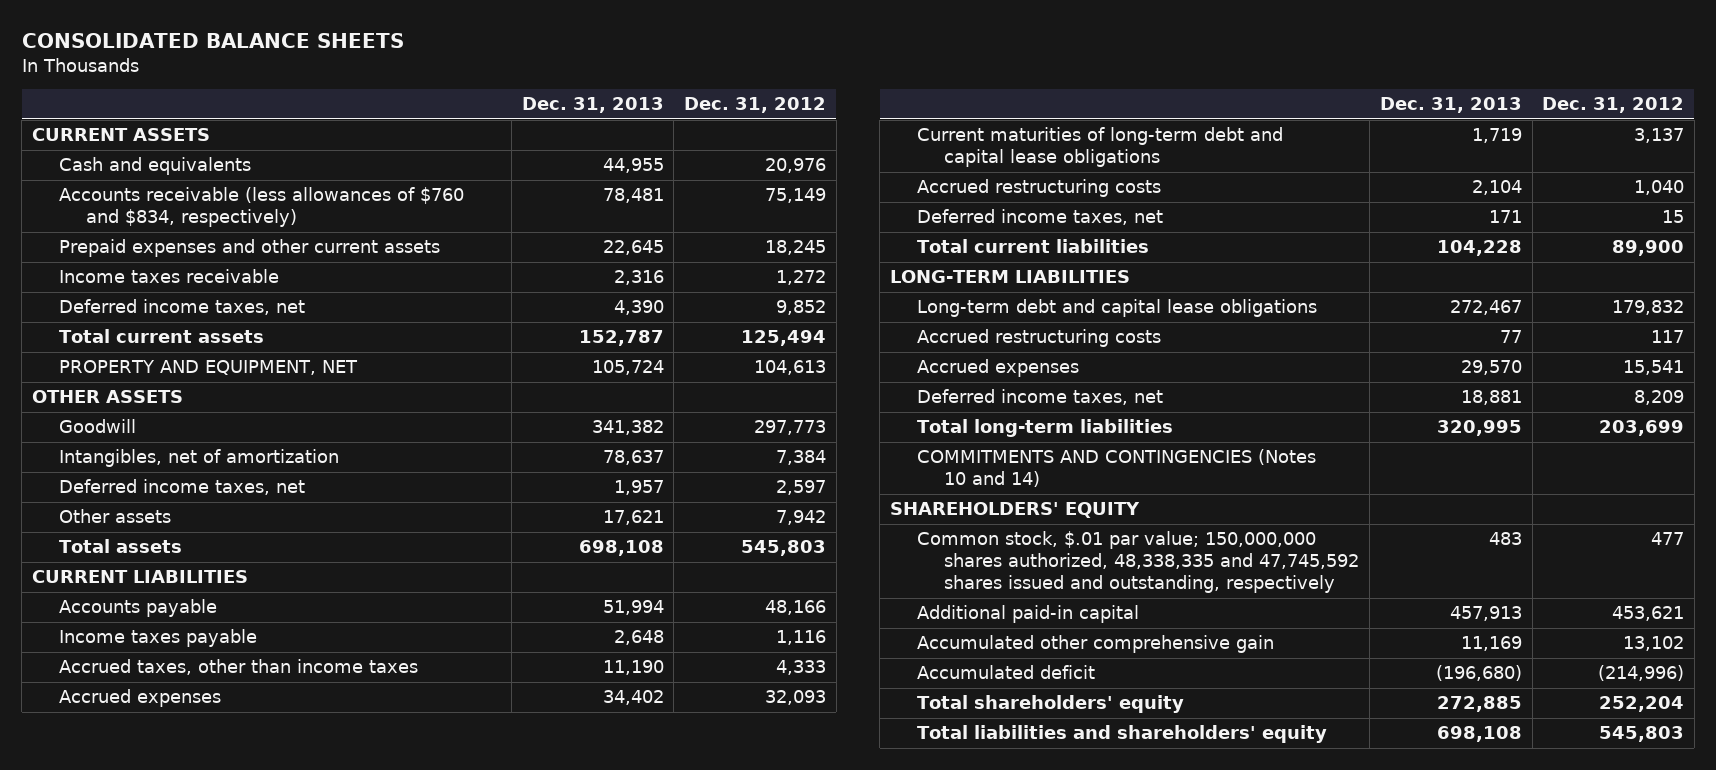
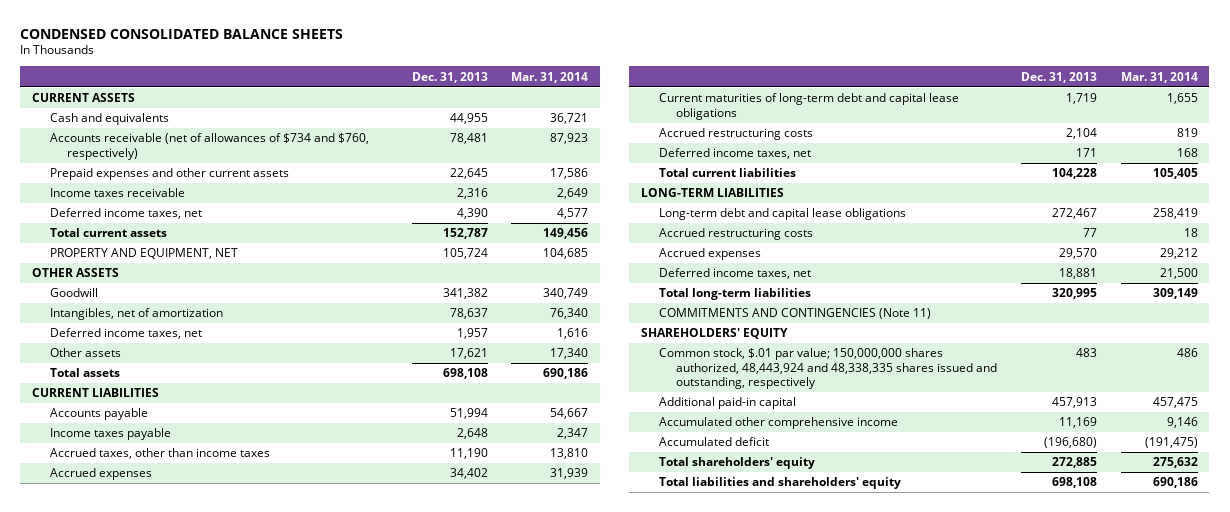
- CONSOLIDATED BALANCE SHEETS
+ CONDENSED CONSOLIDATED BALANCE SHEETS
- | Dec. 31, 2013 | Dec. 31, 2012
+ | Dec. 31, 2013 | Mar. 31, 2014
- Accounts receivable (less allowances of $760 and $834, respectively) | 78,481 | 75,149
+ Accounts receivable (net of allowances of $734 and $760, respectively) | 78,481 | 87,923
- COMMITMENTS AND CONTINGENCIES (Notes 10 and 14)
+ COMMITMENTS AND CONTINGENCIES (Note 11)
- Common stock, $.01 par value; 150,000,000 shares authorized, 48,338,335 and 47,745,592 shares issued and outstanding, respectively | 483 | 477
+ Common stock, $.01 par value; 150,000,000 shares authorized, 48,443,924 and 48,338,335 shares issued and outstanding, respectively | 483 | 486
- Accumulated other comprehensive gain | 11,169 | 13,102
+ Accumulated other comprehensive income | 11,169 | 9,146

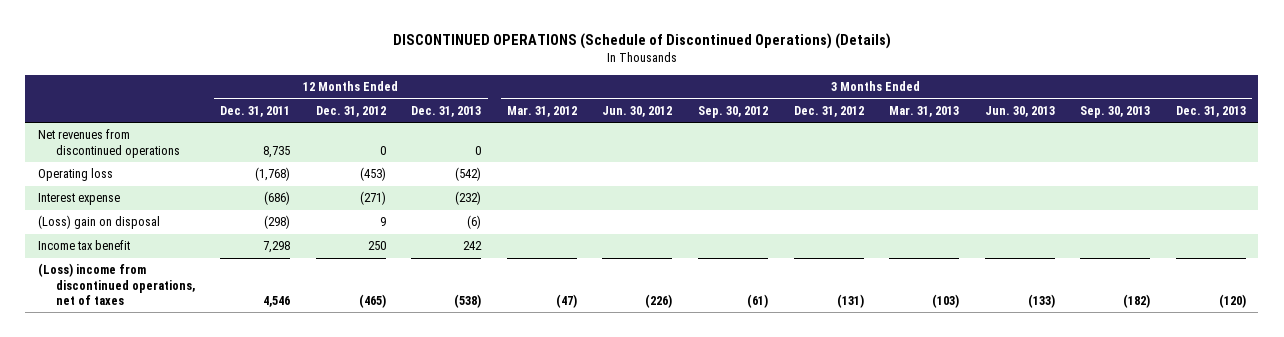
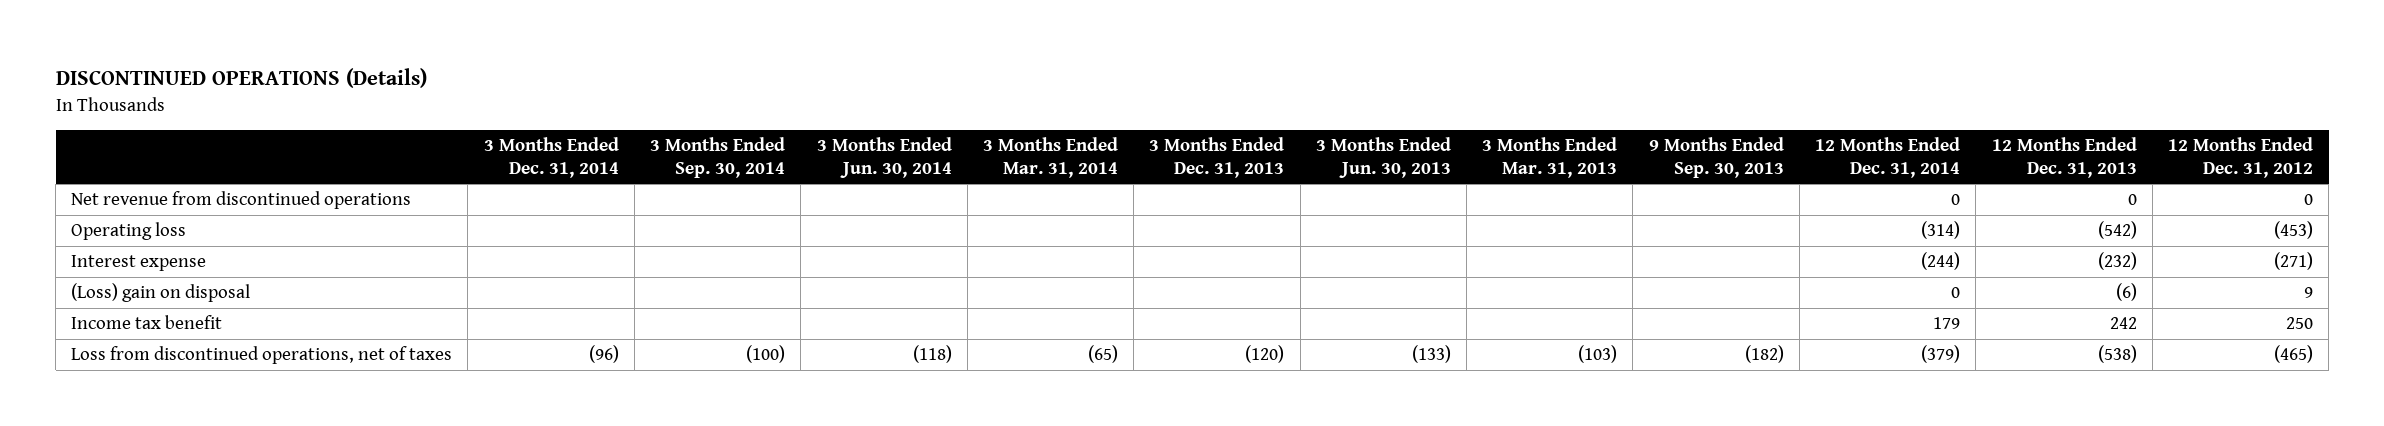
- DISCONTINUED OPERATIONS (Schedule of Discontinued Operations) (Details)
+ DISCONTINUED OPERATIONS (Details)
- | 12 Months Ended Dec. 31, 2011 | 12 Months Ended Dec. 31, 2012 | 12 Months Ended Dec. 31, 2013 | 3 Months Ended Mar. 31, 2012 | 3 Months Ended Jun. 30, 2012 | 3 Months Ended Sep. 30, 2012 | 3 Months Ended Dec. 31, 2012 | 3 Months Ended Mar. 31, 2013 | 3 Months Ended Jun. 30, 2013 | 3 Months Ended Sep. 30, 2013 | 3 Months Ended Dec. 31, 2013
+ | 3 Months Ended Dec. 31, 2014 | 3 Months Ended Sep. 30, 2014 | 3 Months Ended Jun. 30, 2014 | 3 Months Ended Mar. 31, 2014 | 3 Months Ended Dec. 31, 2013 | 3 Months Ended Jun. 30, 2013 | 3 Months Ended Mar. 31, 2013 | 9 Months Ended Sep. 30, 2013 | 12 Months Ended Dec. 31, 2014 | 12 Months Ended Dec. 31, 2013 | 12 Months Ended Dec. 31, 2012
- Net revenues from discontinued operations | 8,735 | 0 | 0 | | | | | | | |
+ Net revenue from discontinued operations | | | | | | | | | 0 | 0 | 0
- (Loss) income from discontinued operations, net of taxes | 4,546 | (465) | (538) | (47) | (226) | (61) | (131) | (103) | (133) | (182) | (120)
+ Loss from discontinued operations, net of taxes | (96) | (100) | (118) | (65) | (120) | (133) | (103) | (182) | (379) | (538) | (465)

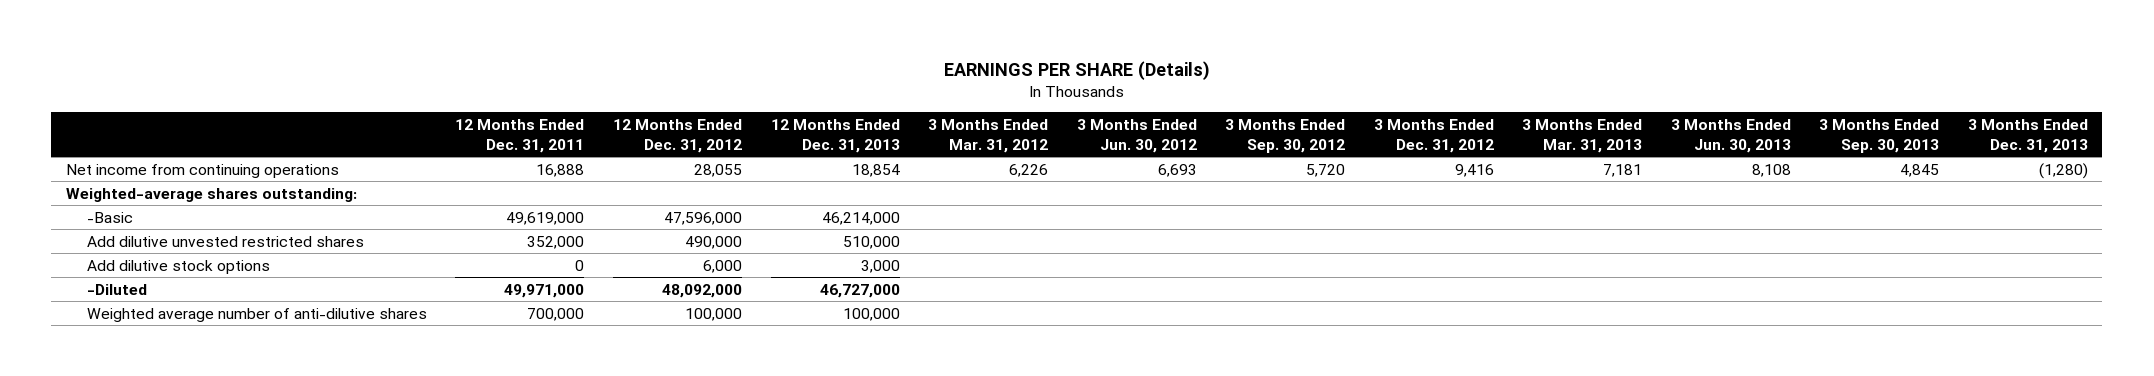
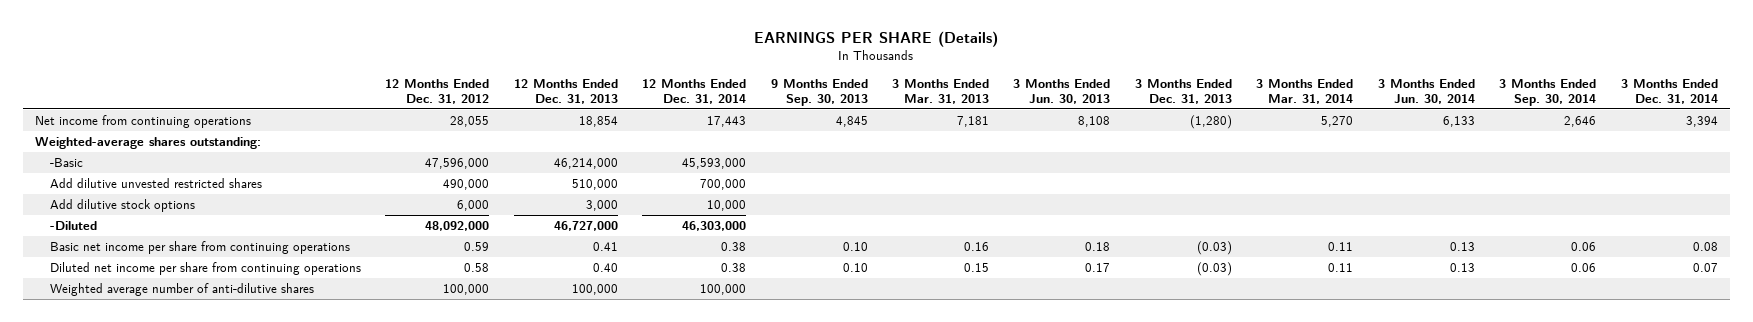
- | 12 Months Ended Dec. 31, 2011 | 12 Months Ended Dec. 31, 2012 | 12 Months Ended Dec. 31, 2013 | 3 Months Ended Mar. 31, 2012 | 3 Months Ended Jun. 30, 2012 | 3 Months Ended Sep. 30, 2012 | 3 Months Ended Dec. 31, 2012 | 3 Months Ended Mar. 31, 2013 | 3 Months Ended Jun. 30, 2013 | 3 Months Ended Sep. 30, 2013 | 3 Months Ended Dec. 31, 2013
+ | 12 Months Ended Dec. 31, 2012 | 12 Months Ended Dec. 31, 2013 | 12 Months Ended Dec. 31, 2014 | 9 Months Ended Sep. 30, 2013 | 3 Months Ended Mar. 31, 2013 | 3 Months Ended Jun. 30, 2013 | 3 Months Ended Dec. 31, 2013 | 3 Months Ended Mar. 31, 2014 | 3 Months Ended Jun. 30, 2014 | 3 Months Ended Sep. 30, 2014 | 3 Months Ended Dec. 31, 2014
+ Basic net income per share from continuing operations | 0.59 | 0.41 | 0.38 | 0.10 | 0.16 | 0.18 | (0.03) | 0.11 | 0.13 | 0.06 | 0.08
+ Diluted net income per share from continuing operations | 0.58 | 0.40 | 0.38 | 0.10 | 0.15 | 0.17 | (0.03) | 0.11 | 0.13 | 0.06 | 0.07

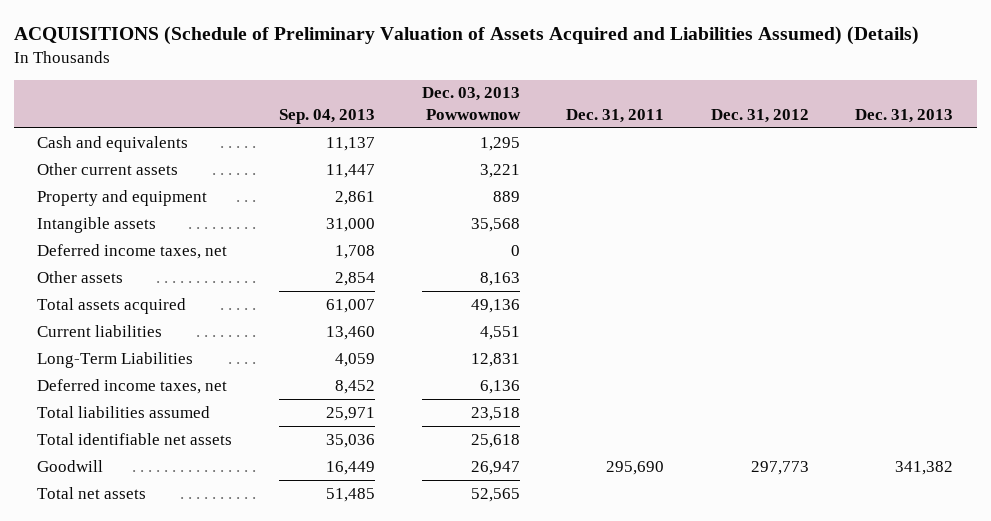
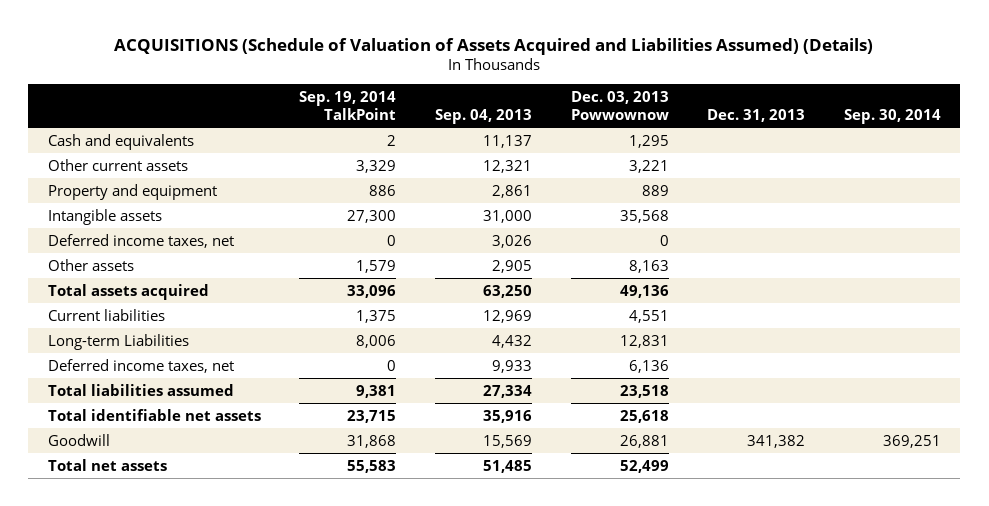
- ACQUISITIONS (Schedule of Preliminary Valuation of Assets Acquired and Liabilities Assumed) (Details)
+ ACQUISITIONS (Schedule of Valuation of Assets Acquired and Liabilities Assumed) (Details)
- | Sep. 04, 2013 | Dec. 03, 2013 Powwownow | Dec. 31, 2011 | Dec. 31, 2012 | Dec. 31, 2013
+ | Sep. 19, 2014 TalkPoint | Sep. 04, 2013 | Dec. 03, 2013 Powwownow | Dec. 31, 2013 | Sep. 30, 2014
- Other current assets | 11,447 | 3,221 | | |
+ Other current assets | 3,329 | 12,321 | 3,221 | |
- Deferred income taxes, net | 1,708 | 0 | | |
- Other assets | 2,854 | 8,163 | | |
- Total assets acquired | 61,007 | 49,136 | | |
- Current liabilities | 13,460 | 4,551 | | |
- Long-Term Liabilities | 4,059 | 12,831 | | |
- Deferred income taxes, net | 8,452 | 6,136 | | |
- Total liabilities assumed | 25,971 | 23,518 | | |
- Total identifiable net assets | 35,036 | 25,618 | | |
- Goodwill | 16,449 | 26,947 | 295,690 | 297,773 | 341,382
- Total net assets | 51,485 | 52,565 | | |
+ Deferred income taxes, net | 0 | 3,026 | 0 | |
+ Other assets | 1,579 | 2,905 | 8,163 | |
+ Total assets acquired | 33,096 | 63,250 | 49,136 | |
+ Current liabilities | 1,375 | 12,969 | 4,551 | |
+ Long-term Liabilities | 8,006 | 4,432 | 12,831 | |
+ Deferred income taxes, net | 0 | 9,933 | 6,136 | |
+ Total liabilities assumed | 9,381 | 27,334 | 23,518 | |
+ Total identifiable net assets | 23,715 | 35,916 | 25,618 | |
+ Goodwill | 31,868 | 15,569 | 26,881 | 341,382 | 369,251
+ Total net assets | 55,583 | 51,485 | 52,499 | |

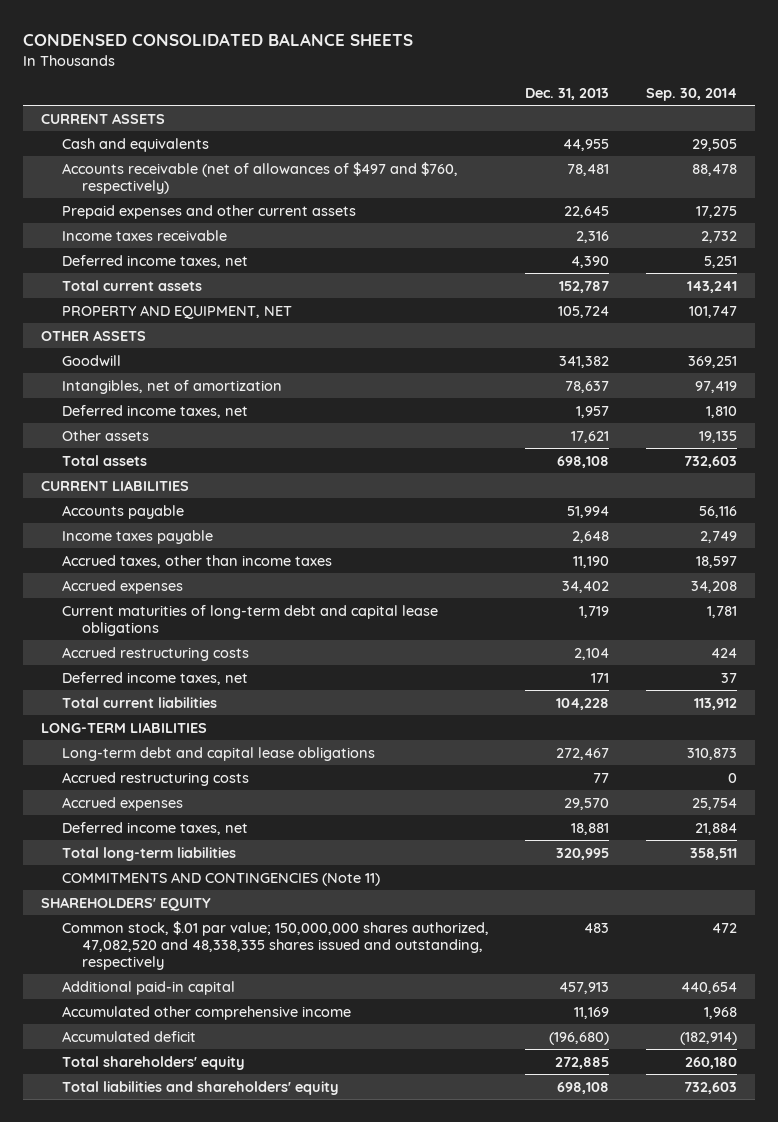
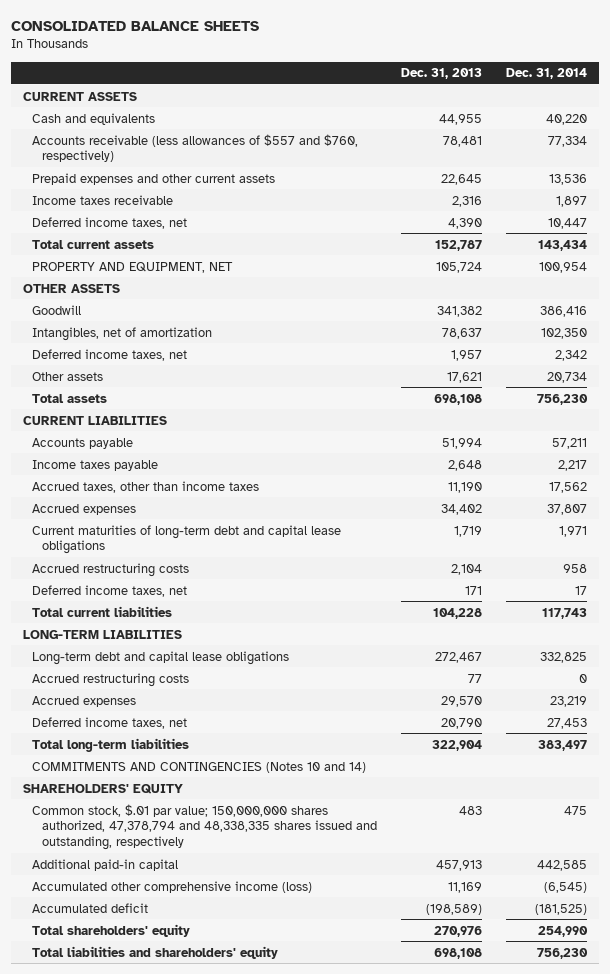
- CONDENSED CONSOLIDATED BALANCE SHEETS
+ CONSOLIDATED BALANCE SHEETS
- | Dec. 31, 2013 | Sep. 30, 2014
+ | Dec. 31, 2013 | Dec. 31, 2014
- Accounts receivable (net of allowances of $497 and $760, respectively) | 78,481 | 88,478
+ Accounts receivable (less allowances of $557 and $760, respectively) | 78,481 | 77,334
- Deferred income taxes, net | 18,881 | 21,884
- Total long-term liabilities | 320,995 | 358,511
- COMMITMENTS AND CONTINGENCIES (Note 11)
+ Deferred income taxes, net | 20,790 | 27,453
+ Total long-term liabilities | 322,904 | 383,497
+ COMMITMENTS AND CONTINGENCIES (Notes 10 and 14)
- Common stock, $.01 par value; 150,000,000 shares authorized, 47,082,520 and 48,338,335 shares issued and outstanding, respectively | 483 | 472
+ Common stock, $.01 par value; 150,000,000 shares authorized, 47,378,794 and 48,338,335 shares issued and outstanding, respectively | 483 | 475
- Accumulated other comprehensive income | 11,169 | 1,968
- Accumulated deficit | (196,680) | (182,914)
- Total shareholders' equity | 272,885 | 260,180
+ Accumulated other comprehensive income (loss) | 11,169 | (6,545)
+ Accumulated deficit | (198,589) | (181,525)
+ Total shareholders' equity | 270,976 | 254,990

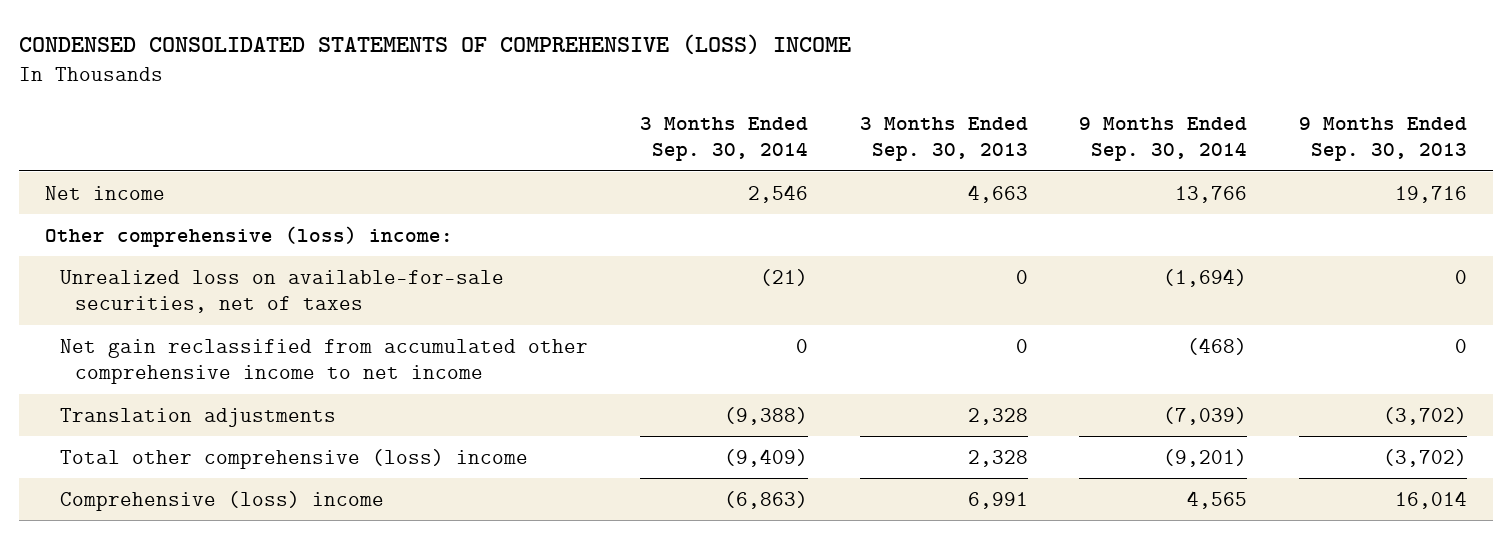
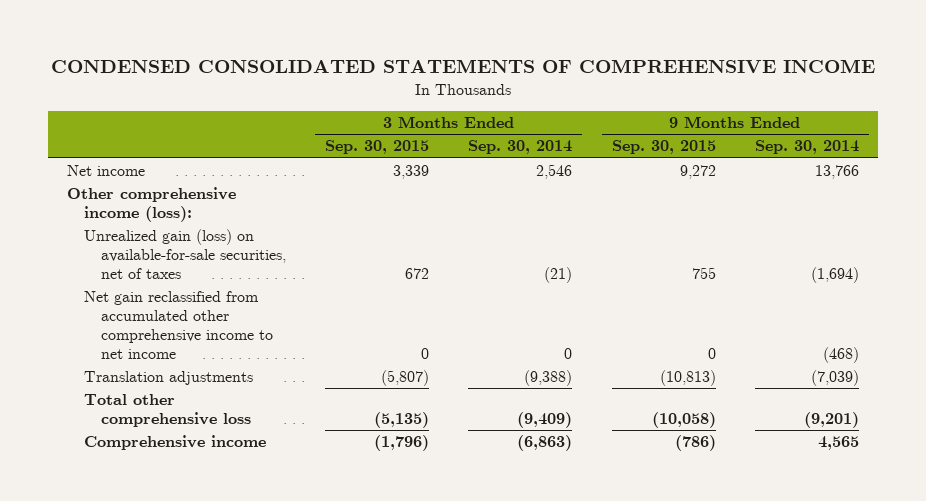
- CONDENSED CONSOLIDATED STATEMENTS OF COMPREHENSIVE (LOSS) INCOME
+ CONDENSED CONSOLIDATED STATEMENTS OF COMPREHENSIVE INCOME
- | 3 Months Ended Sep. 30, 2014 | 3 Months Ended Sep. 30, 2013 | 9 Months Ended Sep. 30, 2014 | 9 Months Ended Sep. 30, 2013
+ | 3 Months Ended Sep. 30, 2015 | 3 Months Ended Sep. 30, 2014 | 9 Months Ended Sep. 30, 2015 | 9 Months Ended Sep. 30, 2014
- Other comprehensive (loss) income:
- Unrealized loss on available-for-sale securities, net of taxes | (21) | 0 | (1,694) | 0
+ Other comprehensive income (loss):
+ Unrealized gain (loss) on available-for-sale securities, net of taxes | 672 | (21) | 755 | (1,694)
- Total other comprehensive (loss) income | (9,409) | 2,328 | (9,201) | (3,702)
- Comprehensive (loss) income | (6,863) | 6,991 | 4,565 | 16,014
+ Total other comprehensive loss | (5,135) | (9,409) | (10,058) | (9,201)
+ Comprehensive income | (1,796) | (6,863) | (786) | 4,565

